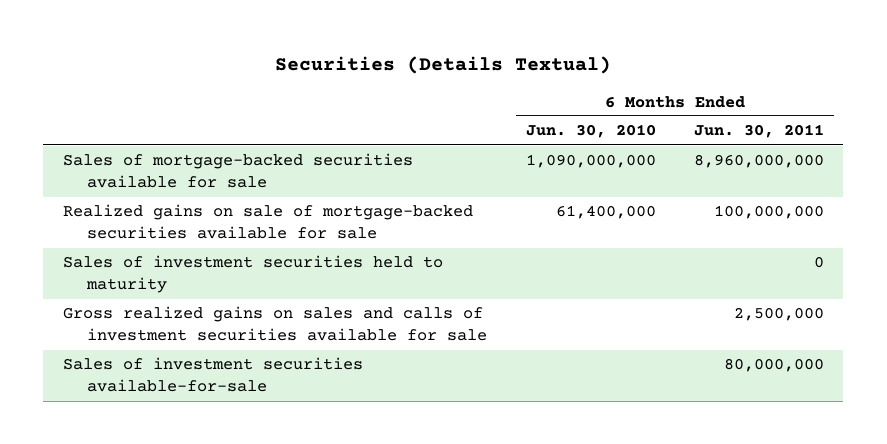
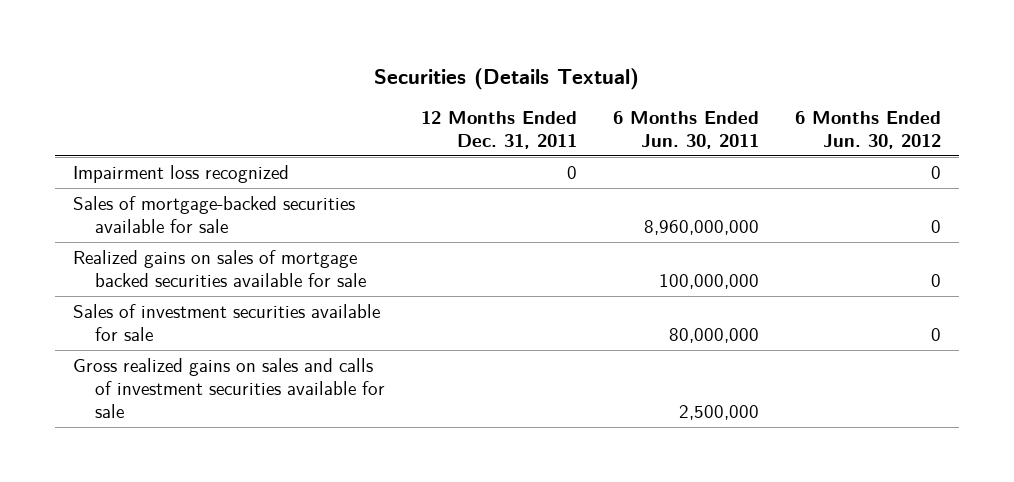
- | 6 Months Ended Jun. 30, 2010 | 6 Months Ended Jun. 30, 2011
+ | 12 Months Ended Dec. 31, 2011 | 6 Months Ended Jun. 30, 2011 | 6 Months Ended Jun. 30, 2012
+ Impairment loss recognized | 0 | | 0
- Realized gains on sale of mortgage-backed securities available for sale | 61,400,000 | 100,000,000
- Sales of investment securities held to maturity | | 0
+ Realized gains on sales of mortgage backed securities available for sale | | 100,000,000 | 0
+ Sales of investment securities available for sale | | 80,000,000 | 0
- Sales of investment securities available-for-sale | | 80,000,000

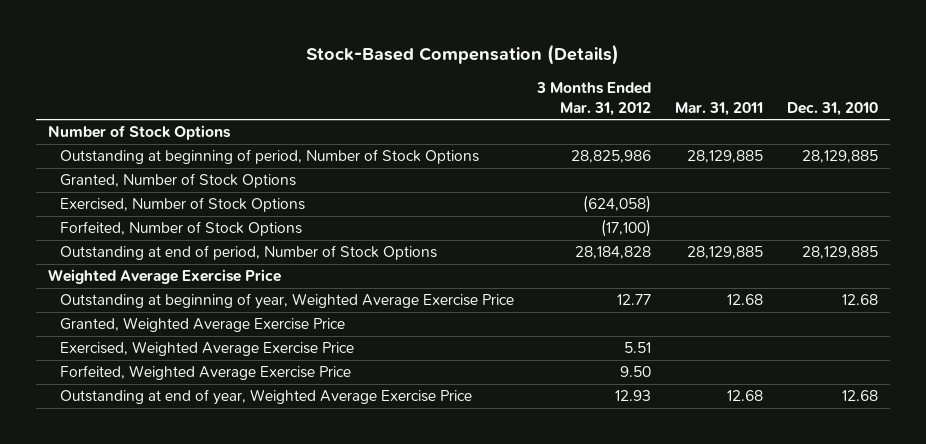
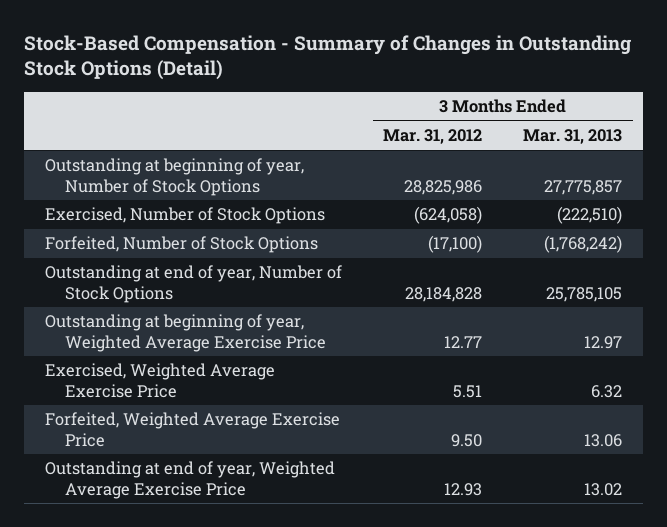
- Stock-Based Compensation (Details)
+ Stock-Based Compensation - Summary of Changes in Outstanding Stock Options (Detail)
- | 3 Months Ended Mar. 31, 2012 | Mar. 31, 2011 | Dec. 31, 2010
+ | 3 Months Ended Mar. 31, 2012 | 3 Months Ended Mar. 31, 2013
- Number of Stock Options
- Outstanding at beginning of period, Number of Stock Options | 28,825,986 | 28,129,885 | 28,129,885
- Granted, Number of Stock Options
+ Outstanding at beginning of year, Number of Stock Options | 28,825,986 | 27,775,857
- Outstanding at end of period, Number of Stock Options | 28,184,828 | 28,129,885 | 28,129,885
- Weighted Average Exercise Price
+ Outstanding at end of year, Number of Stock Options | 28,184,828 | 25,785,105
- Granted, Weighted Average Exercise Price

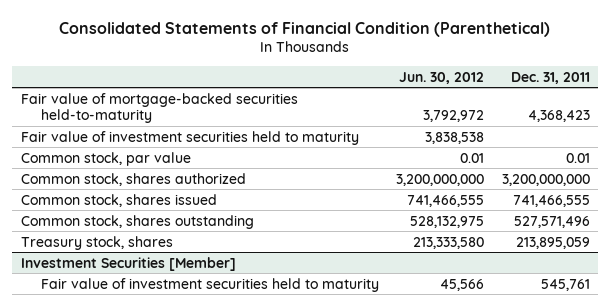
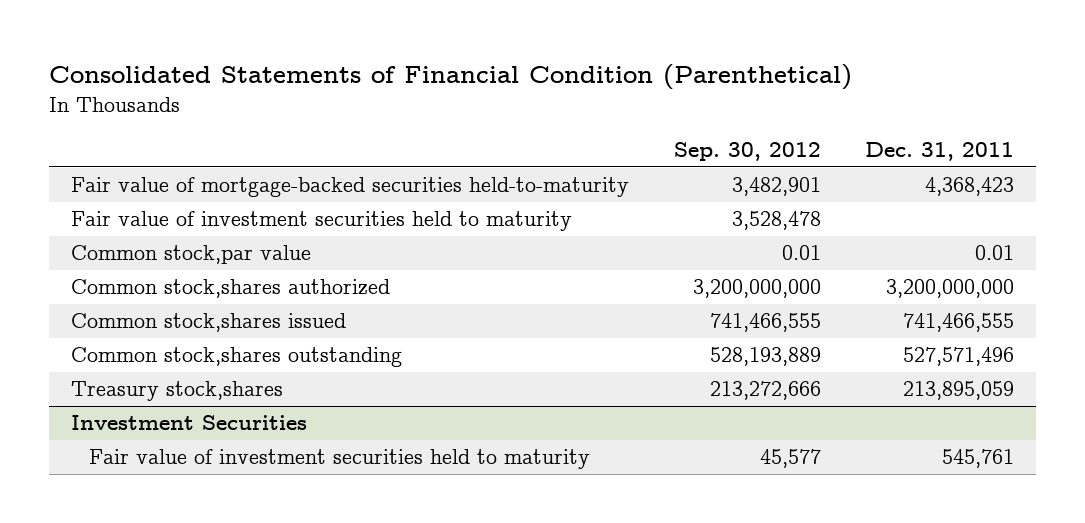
- | Jun. 30, 2012 | Dec. 31, 2011
+ | Sep. 30, 2012 | Dec. 31, 2011
- Common stock, par value | 0.01 | 0.01
- Common stock, shares authorized | 3,200,000,000 | 3,200,000,000
- Common stock, shares issued | 741,466,555 | 741,466,555
- Common stock, shares outstanding | 528,132,975 | 527,571,496
- Treasury stock, shares | 213,333,580 | 213,895,059
- Investment Securities [Member]
+ Common stock,par value | 0.01 | 0.01
+ Common stock,shares authorized | 3,200,000,000 | 3,200,000,000
+ Common stock,shares issued | 741,466,555 | 741,466,555
+ Common stock,shares outstanding | 528,193,889 | 527,571,496
+ Treasury stock,shares | 213,272,666 | 213,895,059
+ Investment Securities

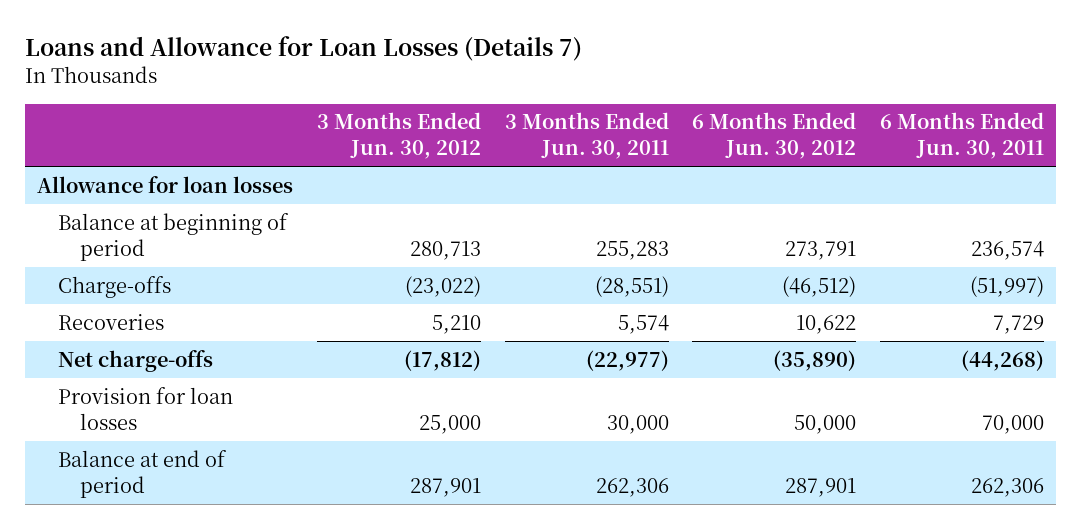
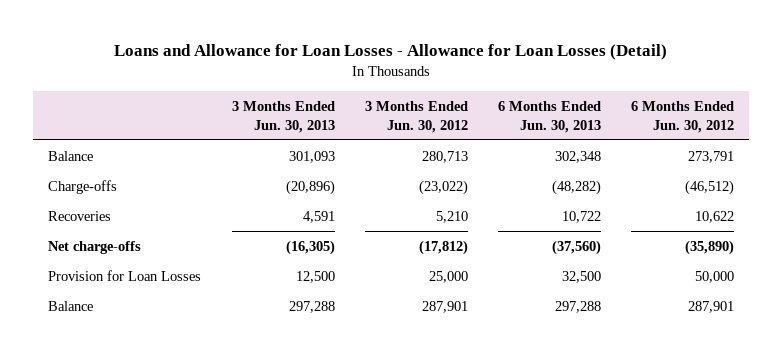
- Loans and Allowance for Loan Losses (Details 7)
+ Loans and Allowance for Loan Losses - Allowance for Loan Losses (Detail)
- | 3 Months Ended Jun. 30, 2012 | 3 Months Ended Jun. 30, 2011 | 6 Months Ended Jun. 30, 2012 | 6 Months Ended Jun. 30, 2011
+ | 3 Months Ended Jun. 30, 2013 | 3 Months Ended Jun. 30, 2012 | 6 Months Ended Jun. 30, 2013 | 6 Months Ended Jun. 30, 2012
- Allowance for loan losses
- Balance at beginning of period | 280,713 | 255,283 | 273,791 | 236,574
+ Balance | 301,093 | 280,713 | 302,348 | 273,791
- Provision for loan losses | 25,000 | 30,000 | 50,000 | 70,000
- Balance at end of period | 287,901 | 262,306 | 287,901 | 262,306
+ Provision for Loan Losses | 12,500 | 25,000 | 32,500 | 50,000
+ Balance | 297,288 | 287,901 | 297,288 | 287,901

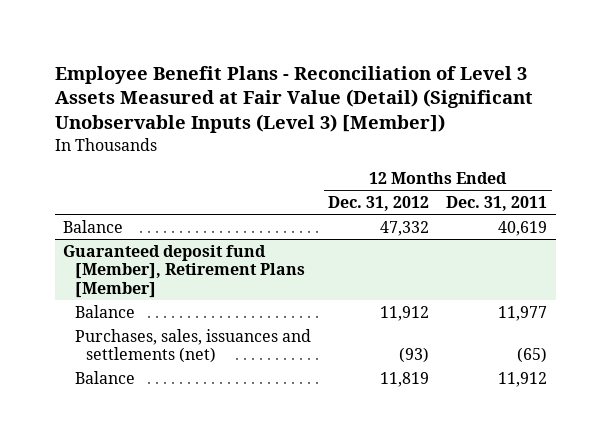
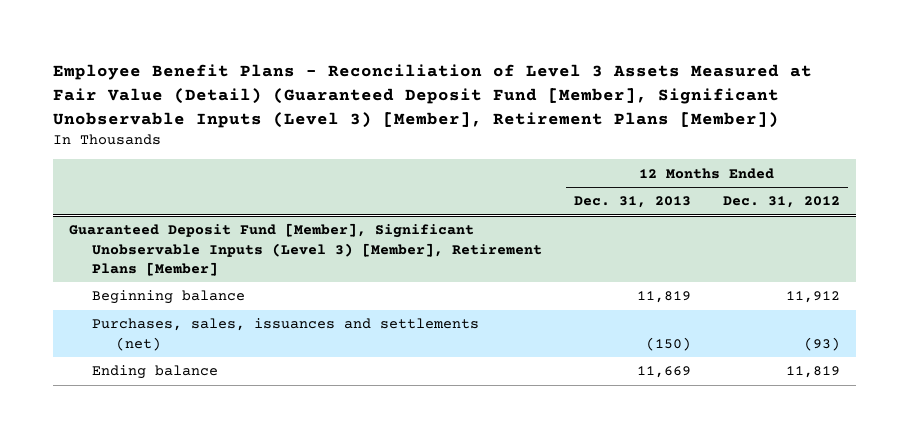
- Employee Benefit Plans - Reconciliation of Level 3 Assets Measured at Fair Value (Detail) (Significant Unobservable Inputs (Level 3) [Member])
+ Employee Benefit Plans - Reconciliation of Level 3 Assets Measured at Fair Value (Detail) (Guaranteed Deposit Fund [Member], Significant Unobservable Inputs (Level 3) [Member], Retirement Plans [Member])
- | 12 Months Ended Dec. 31, 2012 | 12 Months Ended Dec. 31, 2011
+ | 12 Months Ended Dec. 31, 2013 | 12 Months Ended Dec. 31, 2012
- Balance | 47,332 | 40,619
- Guaranteed deposit fund [Member], Retirement Plans [Member]
- Balance | 11,912 | 11,977
+ Guaranteed Deposit Fund [Member], Significant Unobservable Inputs (Level 3) [Member], Retirement Plans [Member]
+ Beginning balance | 11,819 | 11,912
- Balance | 11,819 | 11,912
+ Ending balance | 11,669 | 11,819

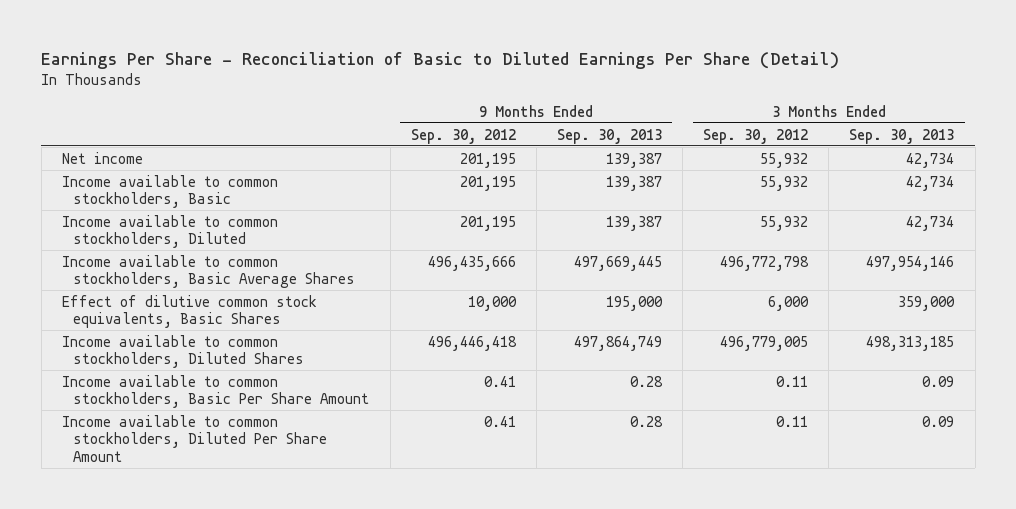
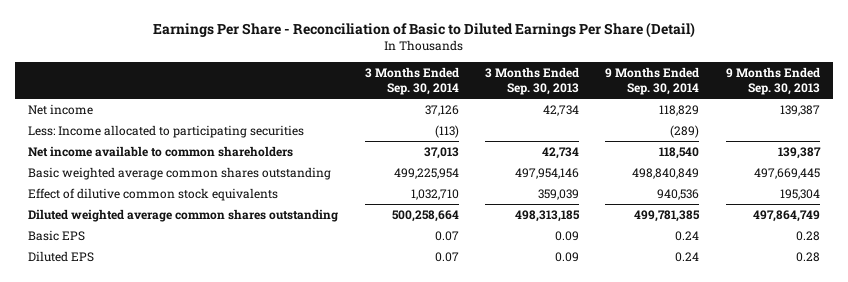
- | 9 Months Ended Sep. 30, 2012 | 9 Months Ended Sep. 30, 2013 | 3 Months Ended Sep. 30, 2012 | 3 Months Ended Sep. 30, 2013
+ | 3 Months Ended Sep. 30, 2014 | 3 Months Ended Sep. 30, 2013 | 9 Months Ended Sep. 30, 2014 | 9 Months Ended Sep. 30, 2013
- Income available to common stockholders, Basic | 201,195 | 139,387 | 55,932 | 42,734
- Income available to common stockholders, Diluted | 201,195 | 139,387 | 55,932 | 42,734
- Income available to common stockholders, Basic Average Shares | 496,435,666 | 497,669,445 | 496,772,798 | 497,954,146
- Effect of dilutive common stock equivalents, Basic Shares | 10,000 | 195,000 | 6,000 | 359,000
- Income available to common stockholders, Diluted Shares | 496,446,418 | 497,864,749 | 496,779,005 | 498,313,185
- Income available to common stockholders, Basic Per Share Amount | 0.41 | 0.28 | 0.11 | 0.09
- Income available to common stockholders, Diluted Per Share Amount | 0.41 | 0.28 | 0.11 | 0.09
+ Less: Income allocated to participating securities | (113) | | (289) |
+ Net income available to common shareholders | 37,013 | 42,734 | 118,540 | 139,387
+ Basic weighted average common shares outstanding | 499,225,954 | 497,954,146 | 498,840,849 | 497,669,445
+ Effect of dilutive common stock equivalents | 1,032,710 | 359,039 | 940,536 | 195,304
+ Diluted weighted average common shares outstanding | 500,258,664 | 498,313,185 | 499,781,385 | 497,864,749
+ Basic EPS | 0.07 | 0.09 | 0.24 | 0.28
+ Diluted EPS | 0.07 | 0.09 | 0.24 | 0.28

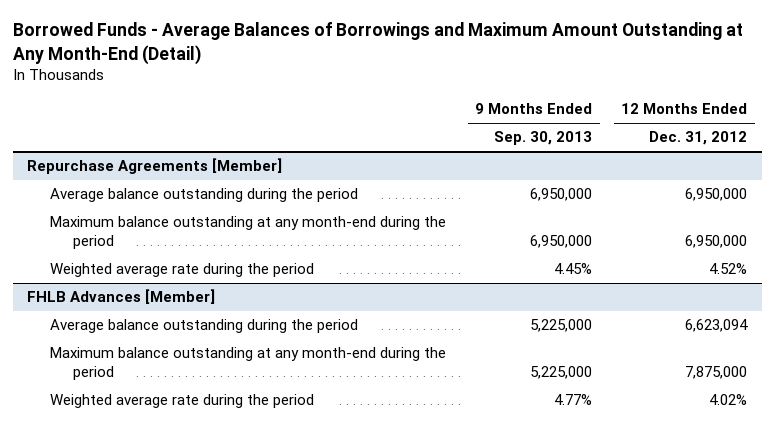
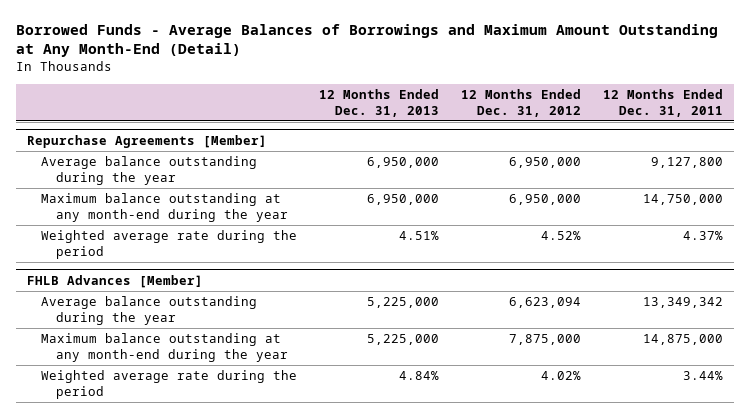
- | 9 Months Ended Sep. 30, 2013 | 12 Months Ended Dec. 31, 2012
+ | 12 Months Ended Dec. 31, 2013 | 12 Months Ended Dec. 31, 2012 | 12 Months Ended Dec. 31, 2011
@ Repurchase Agreements [Member]
- Average balance outstanding during the period | 6,950,000 | 6,950,000
- Maximum balance outstanding at any month-end during the period | 6,950,000 | 6,950,000
+ Average balance outstanding during the year | 6,950,000 | 6,950,000 | 9,127,800
+ Maximum balance outstanding at any month-end during the year | 6,950,000 | 6,950,000 | 14,750,000
@ FHLB Advances [Member]
- Average balance outstanding during the period | 5,225,000 | 6,623,094
- Maximum balance outstanding at any month-end during the period | 5,225,000 | 7,875,000
+ Average balance outstanding during the year | 5,225,000 | 6,623,094 | 13,349,342
+ Maximum balance outstanding at any month-end during the year | 5,225,000 | 7,875,000 | 14,875,000

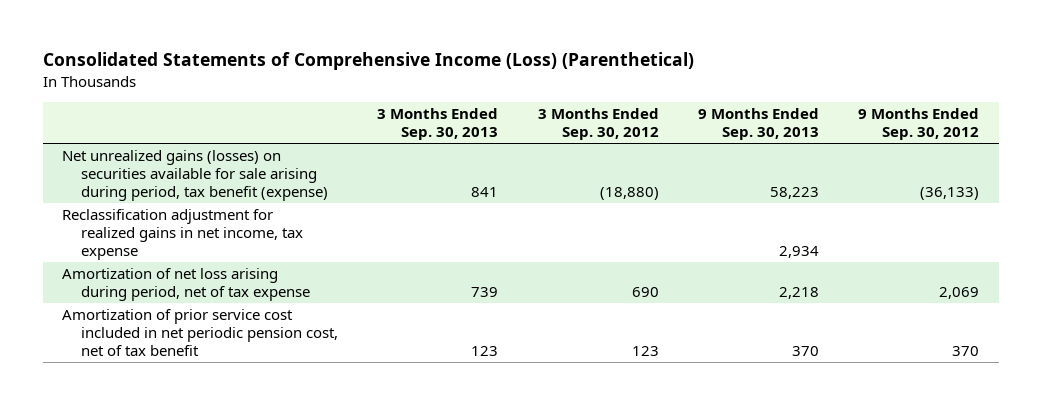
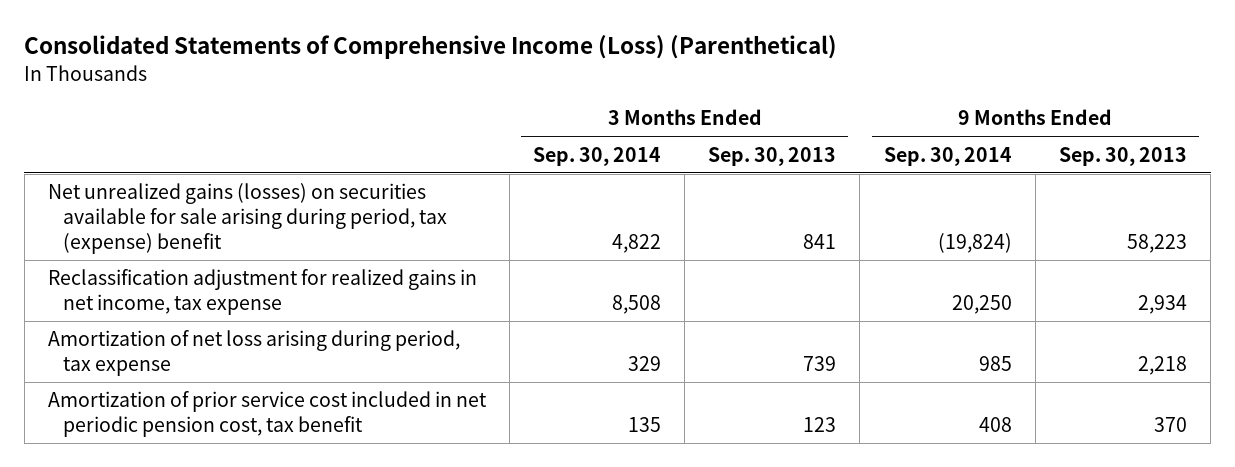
- | 3 Months Ended Sep. 30, 2013 | 3 Months Ended Sep. 30, 2012 | 9 Months Ended Sep. 30, 2013 | 9 Months Ended Sep. 30, 2012
+ | 3 Months Ended Sep. 30, 2014 | 3 Months Ended Sep. 30, 2013 | 9 Months Ended Sep. 30, 2014 | 9 Months Ended Sep. 30, 2013
- Net unrealized gains (losses) on securities available for sale arising during period, tax benefit (expense) | 841 | (18,880) | 58,223 | (36,133)
+ Net unrealized gains (losses) on securities available for sale arising during period, tax (expense) benefit | 4,822 | 841 | (19,824) | 58,223
- Amortization of net loss arising during period, net of tax expense | 739 | 690 | 2,218 | 2,069
- Amortization of prior service cost included in net periodic pension cost, net of tax benefit | 123 | 123 | 370 | 370
+ Amortization of net loss arising during period, tax expense | 329 | 739 | 985 | 2,218
+ Amortization of prior service cost included in net periodic pension cost, tax benefit | 135 | 123 | 408 | 370

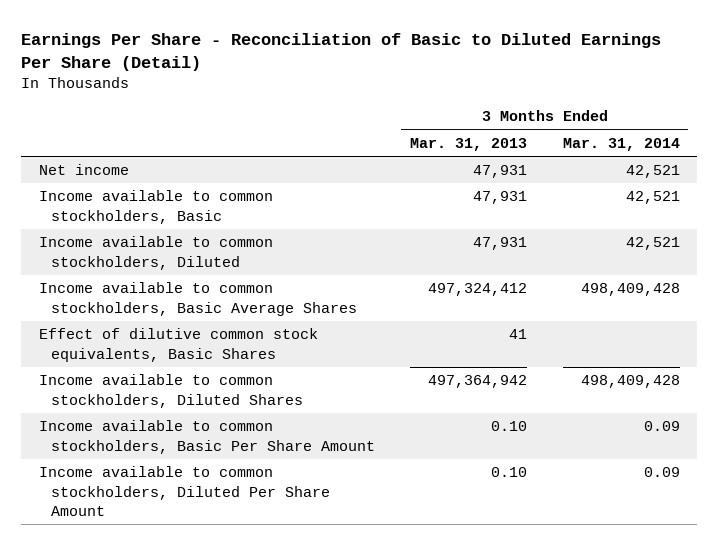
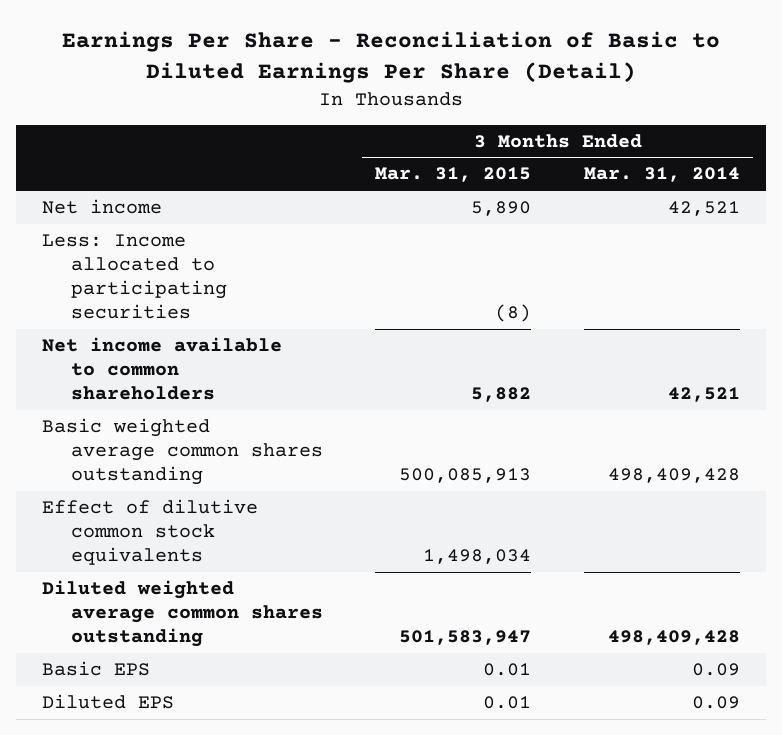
- | 3 Months Ended Mar. 31, 2013 | 3 Months Ended Mar. 31, 2014
+ | 3 Months Ended Mar. 31, 2015 | 3 Months Ended Mar. 31, 2014
- Income available to common stockholders, Basic | 47,931 | 42,521
- Income available to common stockholders, Diluted | 47,931 | 42,521
- Income available to common stockholders, Basic Average Shares | 497,324,412 | 498,409,428
- Effect of dilutive common stock equivalents, Basic Shares | 41 |
- Income available to common stockholders, Diluted Shares | 497,364,942 | 498,409,428
- Income available to common stockholders, Basic Per Share Amount | 0.10 | 0.09
- Income available to common stockholders, Diluted Per Share Amount | 0.10 | 0.09
+ Less: Income allocated to participating securities | (8) |
+ Net income available to common shareholders | 5,882 | 42,521
+ Basic weighted average common shares outstanding | 500,085,913 | 498,409,428
+ Effect of dilutive common stock equivalents | 1,498,034 |
+ Diluted weighted average common shares outstanding | 501,583,947 | 498,409,428
+ Basic EPS | 0.01 | 0.09
+ Diluted EPS | 0.01 | 0.09

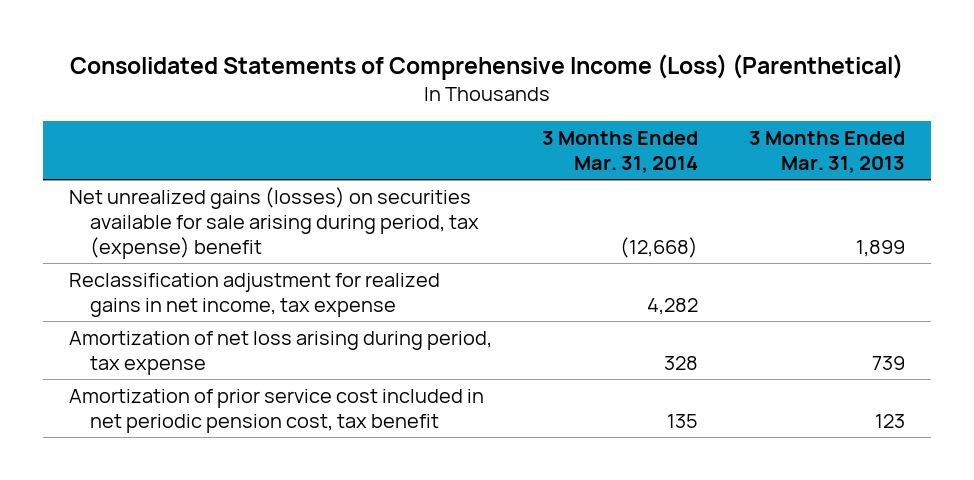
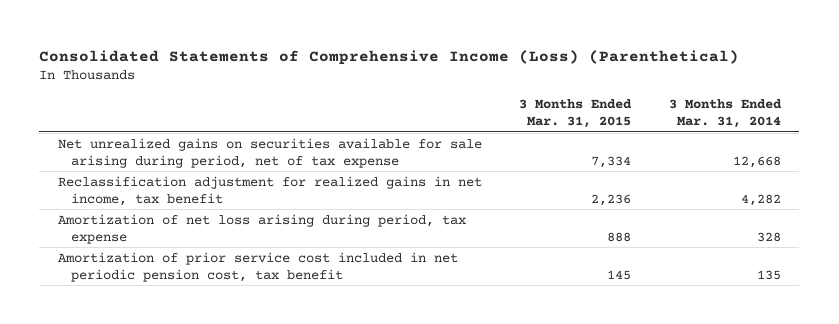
- | 3 Months Ended Mar. 31, 2014 | 3 Months Ended Mar. 31, 2013
+ | 3 Months Ended Mar. 31, 2015 | 3 Months Ended Mar. 31, 2014
- Net unrealized gains (losses) on securities available for sale arising during period, tax (expense) benefit | (12,668) | 1,899
- Reclassification adjustment for realized gains in net income, tax expense | 4,282 |
+ Net unrealized gains on securities available for sale arising during period, net of tax expense | 7,334 | 12,668
+ Reclassification adjustment for realized gains in net income, tax benefit | 2,236 | 4,282

